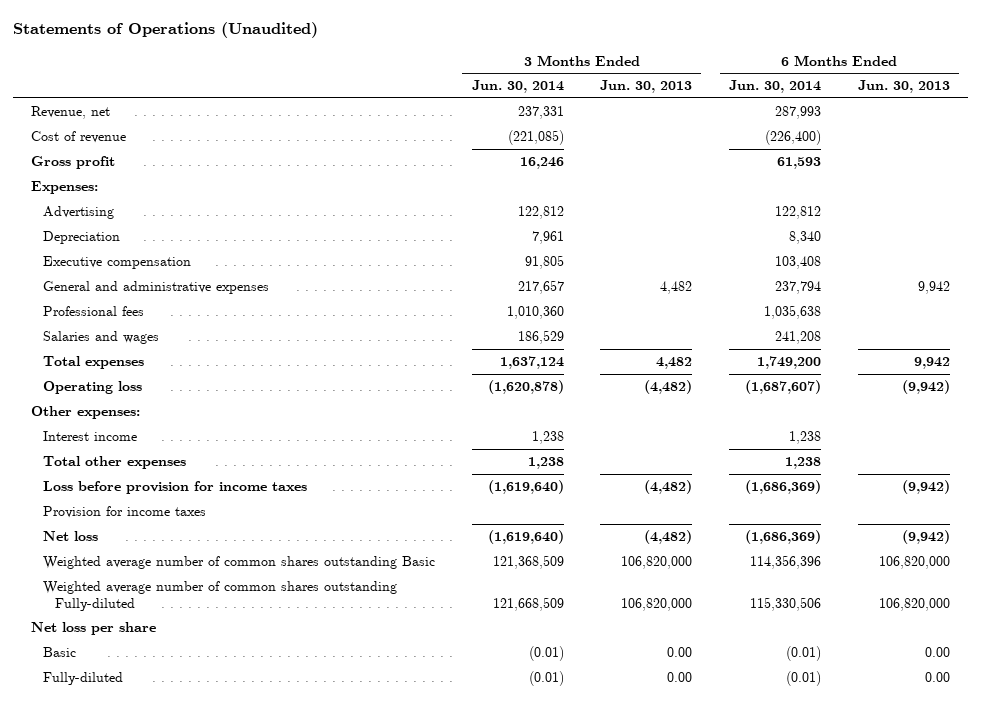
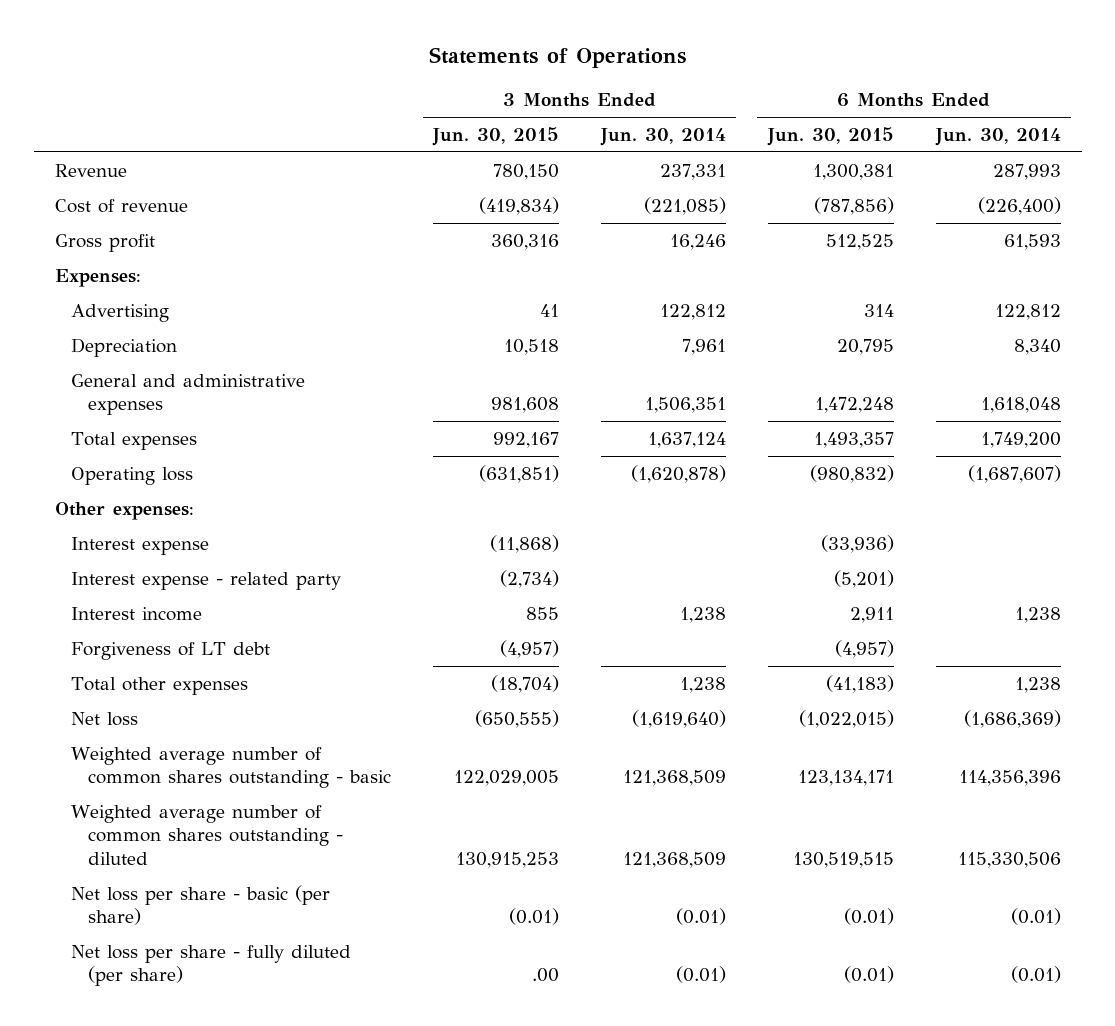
- Statements of Operations (Unaudited)
+ Statements of Operations
- | 3 Months Ended Jun. 30, 2014 | 3 Months Ended Jun. 30, 2013 | 6 Months Ended Jun. 30, 2014 | 6 Months Ended Jun. 30, 2013
+ | 3 Months Ended Jun. 30, 2015 | 3 Months Ended Jun. 30, 2014 | 6 Months Ended Jun. 30, 2015 | 6 Months Ended Jun. 30, 2014
- Revenue, net | 237,331 | | 287,993 |
+ Revenue | 780,150 | 237,331 | 1,300,381 | 287,993
- Executive compensation | 91,805 | | 103,408 |
- General and administrative expenses | 217,657 | 4,482 | 237,794 | 9,942
- Professional fees | 1,010,360 | | 1,035,638 |
- Salaries and wages | 186,529 | | 241,208 |
+ General and administrative expenses | 981,608 | 1,506,351 | 1,472,248 | 1,618,048
+ Interest expense | (11,868) | | (33,936) |
+ Interest expense - related party | (2,734) | | (5,201) |
+ Forgiveness of LT debt | (4,957) | | (4,957) |
- Loss before provision for income taxes | (1,619,640) | (4,482) | (1,686,369) | (9,942)
- Provision for income taxes
- Weighted average number of common shares outstanding Basic | 121,368,509 | 106,820,000 | 114,356,396 | 106,820,000
- Weighted average number of common shares outstanding Fully-diluted | 121,668,509 | 106,820,000 | 115,330,506 | 106,820,000
- Net loss per share
- Basic | (0.01) | 0.00 | (0.01) | 0.00
- Fully-diluted | (0.01) | 0.00 | (0.01) | 0.00
+ Weighted average number of common shares outstanding - basic | 122,029,005 | 121,368,509 | 123,134,171 | 114,356,396
+ Weighted average number of common shares outstanding - diluted | 130,915,253 | 121,368,509 | 130,519,515 | 115,330,506
+ Net loss per share - basic (per share) | (0.01) | (0.01) | (0.01) | (0.01)
+ Net loss per share - fully diluted (per share) | .00 | (0.01) | (0.01) | (0.01)

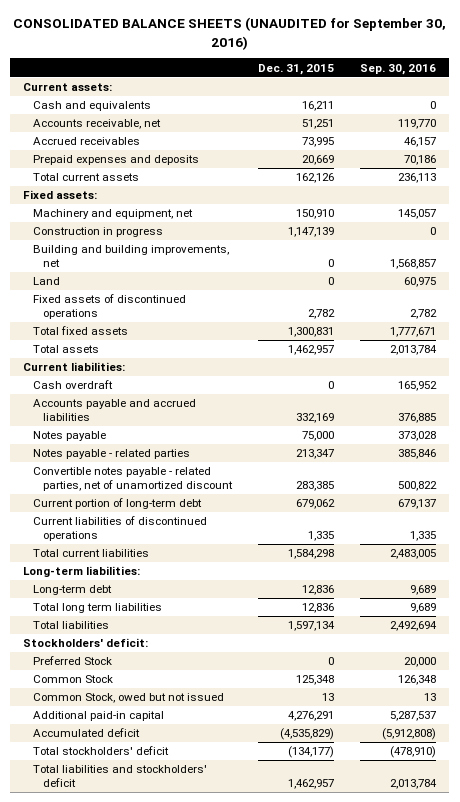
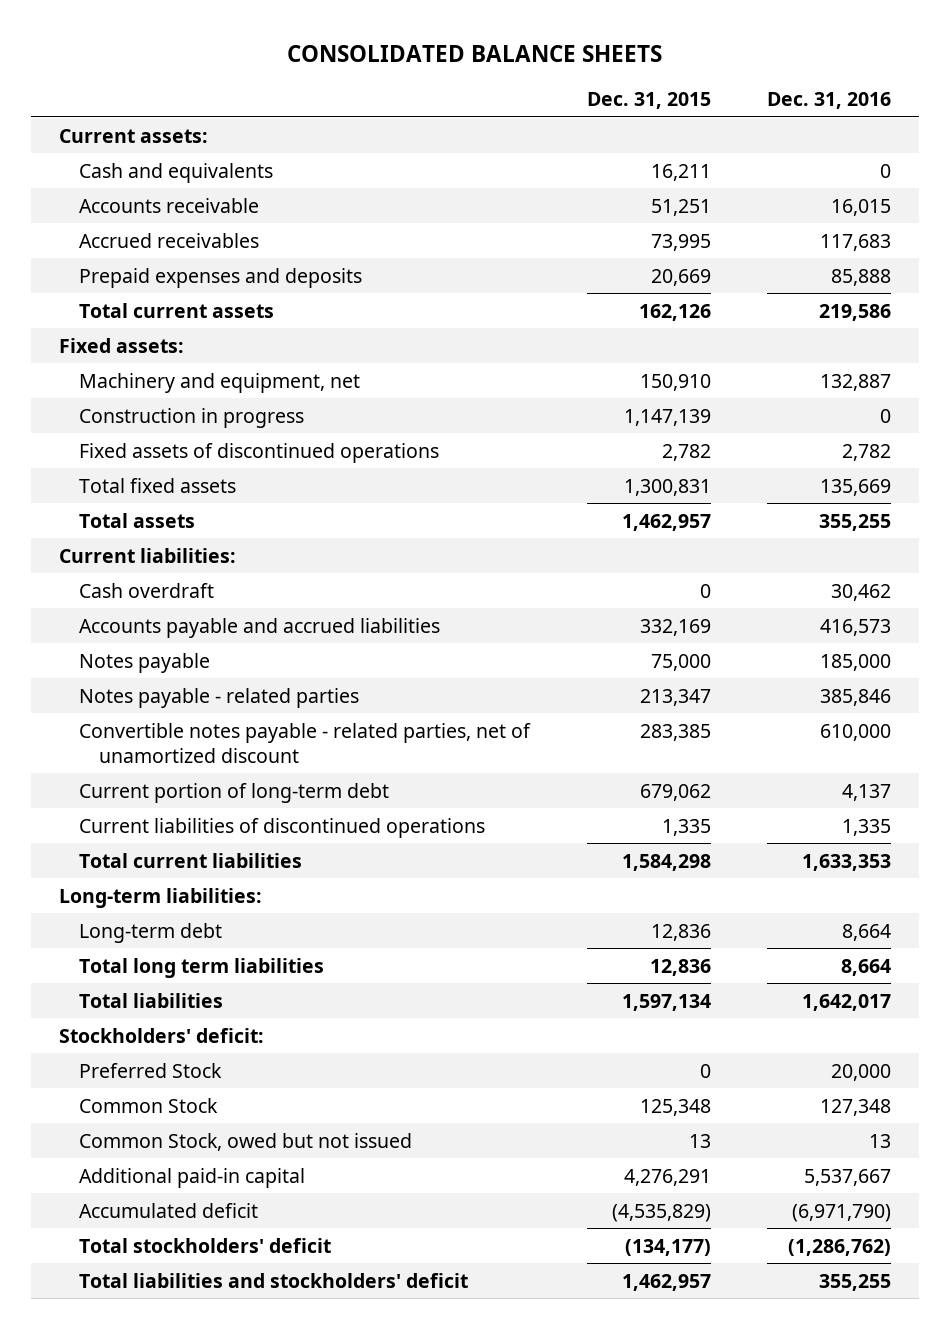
- CONSOLIDATED BALANCE SHEETS (UNAUDITED for September 30, 2016)
+ CONSOLIDATED BALANCE SHEETS
- | Dec. 31, 2015 | Sep. 30, 2016
+ | Dec. 31, 2015 | Dec. 31, 2016
- Accounts receivable, net | 51,251 | 119,770
+ Accounts receivable | 51,251 | 16,015
- Building and building improvements, net | 0 | 1,568,857
- Land | 0 | 60,975

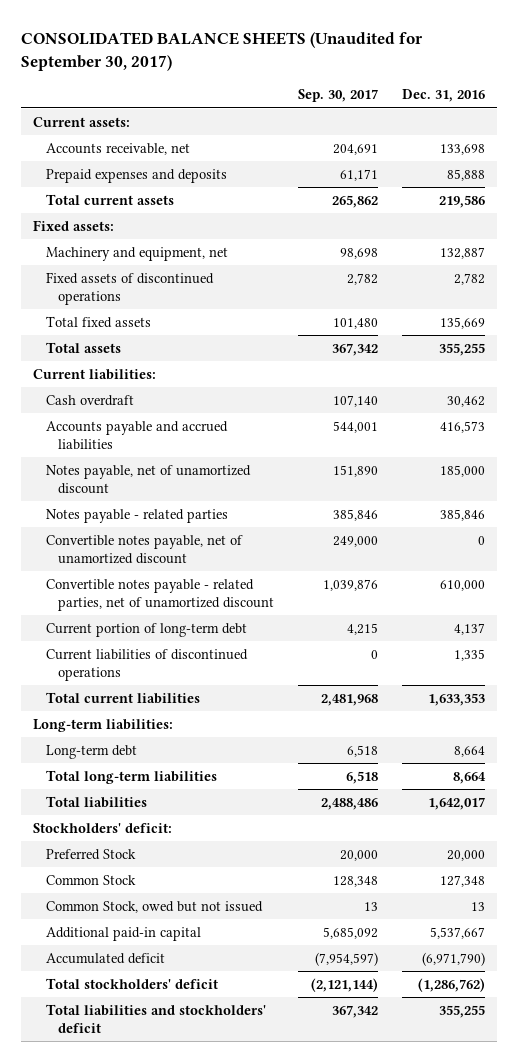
- CONSOLIDATED BALANCE SHEETS
+ CONSOLIDATED BALANCE SHEETS (Unaudited for September 30, 2017)
- | Dec. 31, 2015 | Dec. 31, 2016
+ | Sep. 30, 2017 | Dec. 31, 2016
- Cash and equivalents | 16,211 | 0
- Accounts receivable | 51,251 | 16,015
- Accrued receivables | 73,995 | 117,683
+ Accounts receivable, net | 204,691 | 133,698
- Construction in progress | 1,147,139 | 0
- Notes payable | 75,000 | 185,000
+ Notes payable, net of unamortized discount | 151,890 | 185,000
+ Convertible notes payable, net of unamortized discount | 249,000 | 0
- Total long term liabilities | 12,836 | 8,664
+ Total long-term liabilities | 6,518 | 8,664

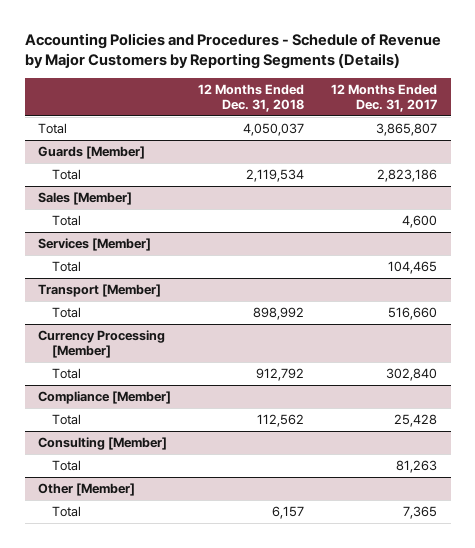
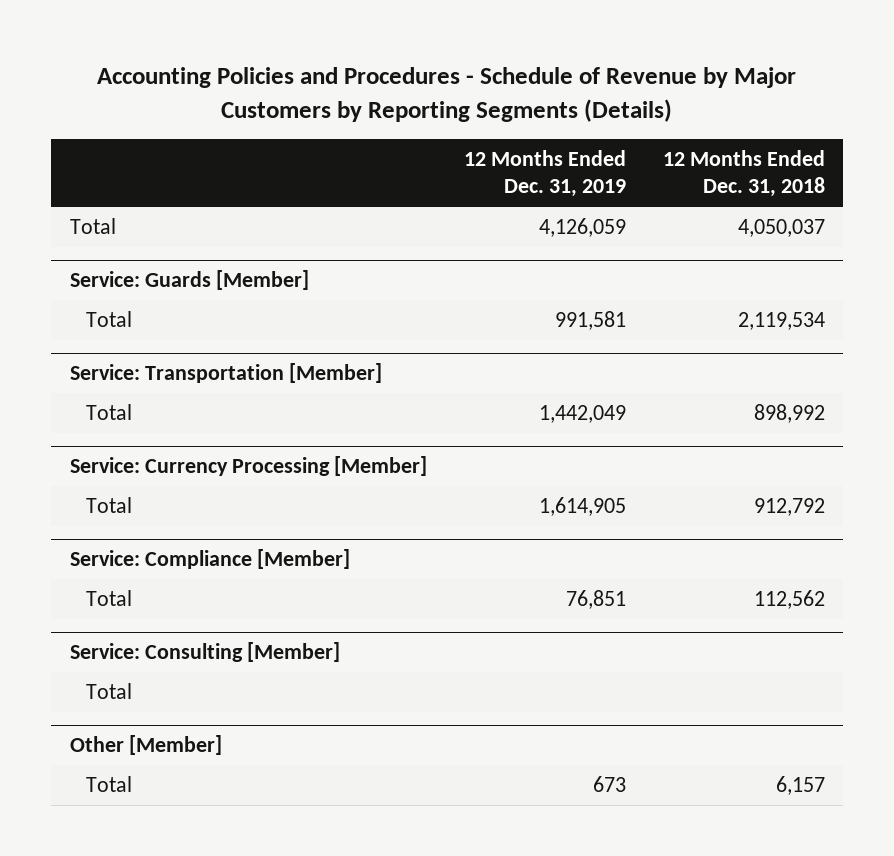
- | 12 Months Ended Dec. 31, 2018 | 12 Months Ended Dec. 31, 2017
+ | 12 Months Ended Dec. 31, 2019 | 12 Months Ended Dec. 31, 2018
- Guards [Member]
+ Service: Guards [Member]
- Sales [Member]
- Total | | 4,600
- Services [Member]
- Total | | 104,465
- Transport [Member]
+ Service: Transportation [Member]
- Currency Processing [Member]
+ Service: Currency Processing [Member]
- Compliance [Member]
+ Service: Compliance [Member]
- Consulting [Member]
+ Service: Consulting [Member]

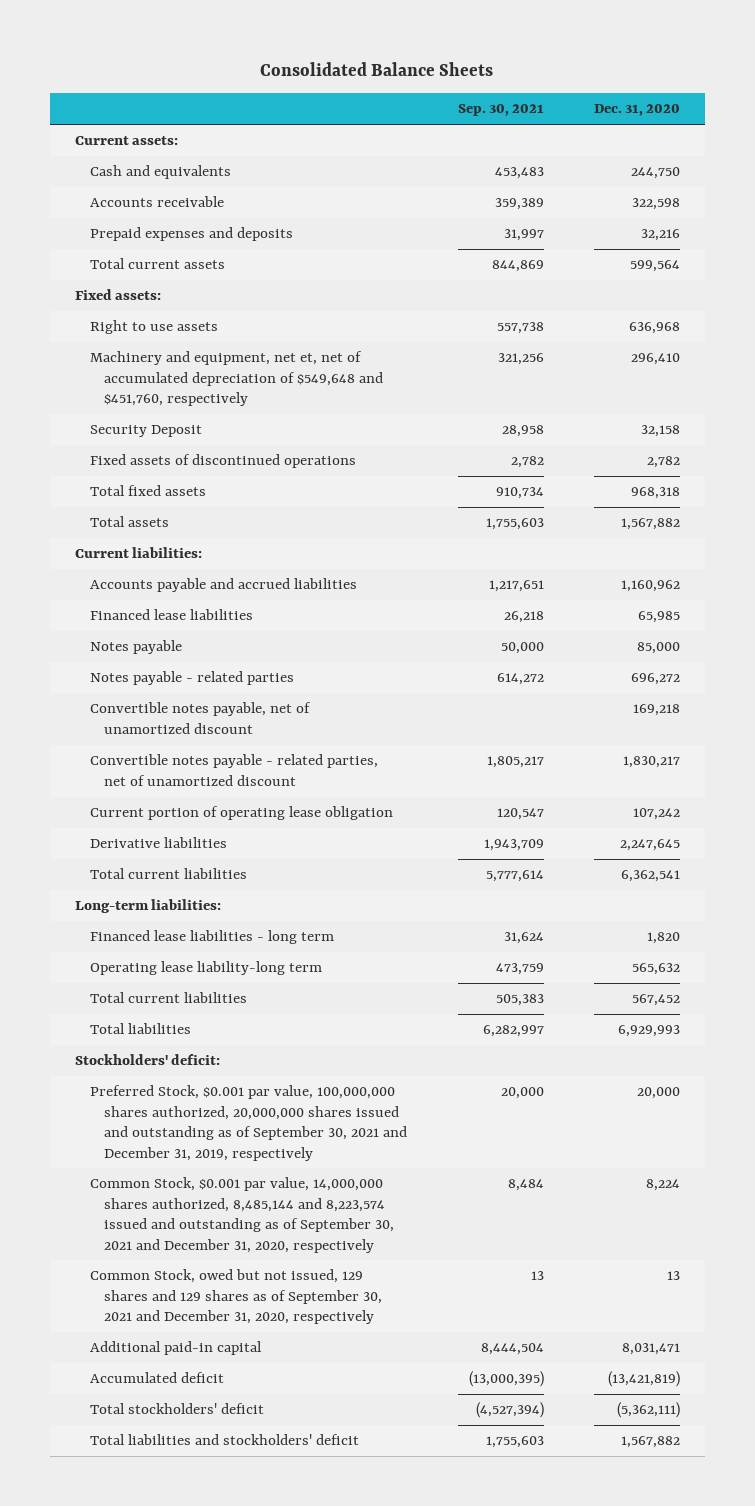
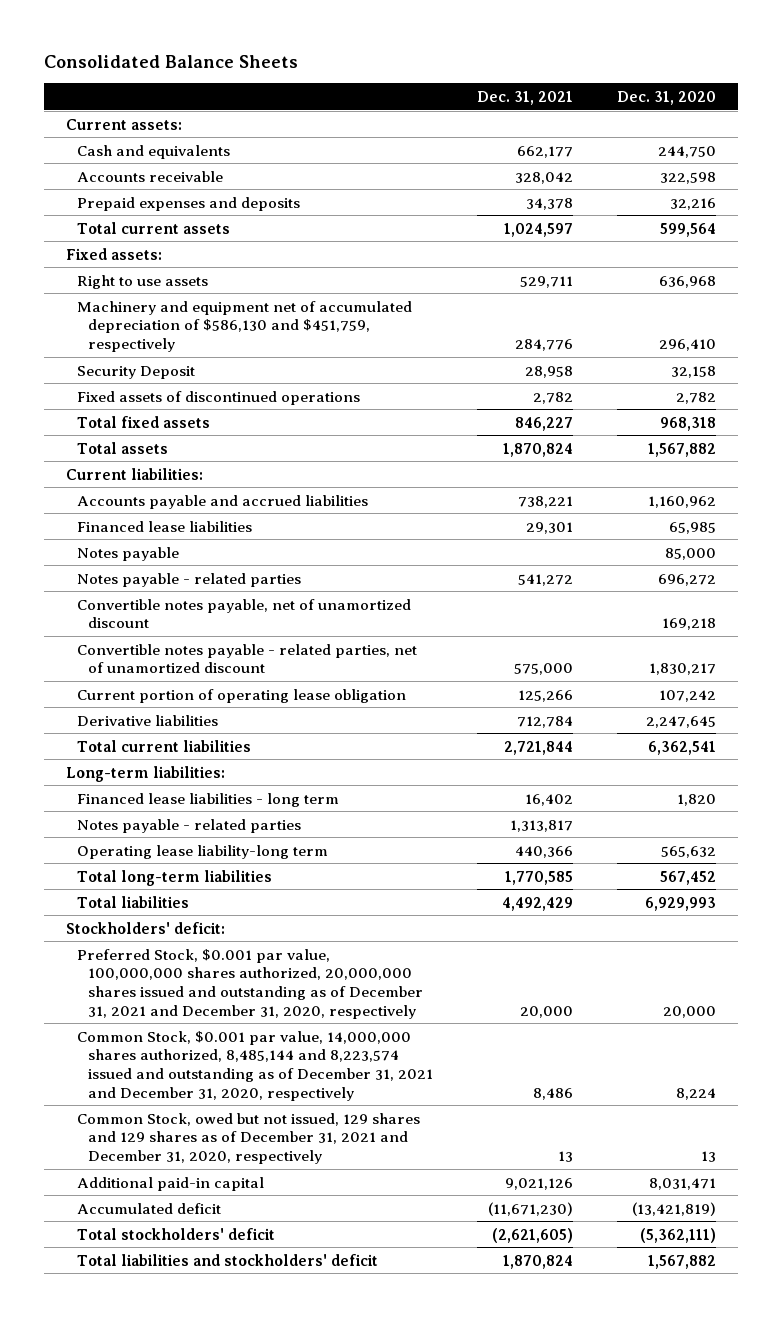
- | Sep. 30, 2021 | Dec. 31, 2020
+ | Dec. 31, 2021 | Dec. 31, 2020
- Machinery and equipment, net et, net of accumulated depreciation of $549,648 and $451,760, respectively | 321,256 | 296,410
+ Machinery and equipment net of accumulated depreciation of $586,130 and $451,759, respectively | 284,776 | 296,410
+ Notes payable - related parties | 1,313,817 |
- Total current liabilities | 505,383 | 567,452
+ Total long-term liabilities | 1,770,585 | 567,452
- Preferred Stock, $0.001 par value, 100,000,000 shares authorized, 20,000,000 shares issued and outstanding as of September 30, 2021 and December 31, 2019, respectively | 20,000 | 20,000
- Common Stock, $0.001 par value, 14,000,000 shares authorized, 8,485,144 and 8,223,574 issued and outstanding as of September 30, 2021 and December 31, 2020, respectively | 8,484 | 8,224
- Common Stock, owed but not issued, 129 shares and 129 shares as of September 30, 2021 and December 31, 2020, respectively | 13 | 13
+ Preferred Stock, $0.001 par value, 100,000,000 shares authorized, 20,000,000 shares issued and outstanding as of December 31, 2021 and December 31, 2020, respectively | 20,000 | 20,000
+ Common Stock, $0.001 par value, 14,000,000 shares authorized, 8,485,144 and 8,223,574 issued and outstanding as of December 31, 2021 and December 31, 2020, respectively | 8,486 | 8,224
+ Common Stock, owed but not issued, 129 shares and 129 shares as of December 31, 2021 and December 31, 2020, respectively | 13 | 13

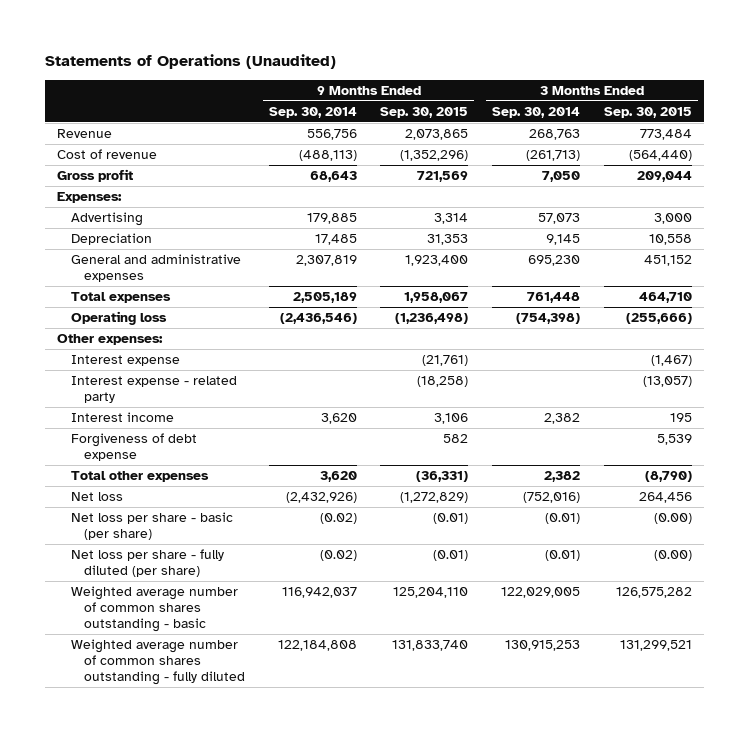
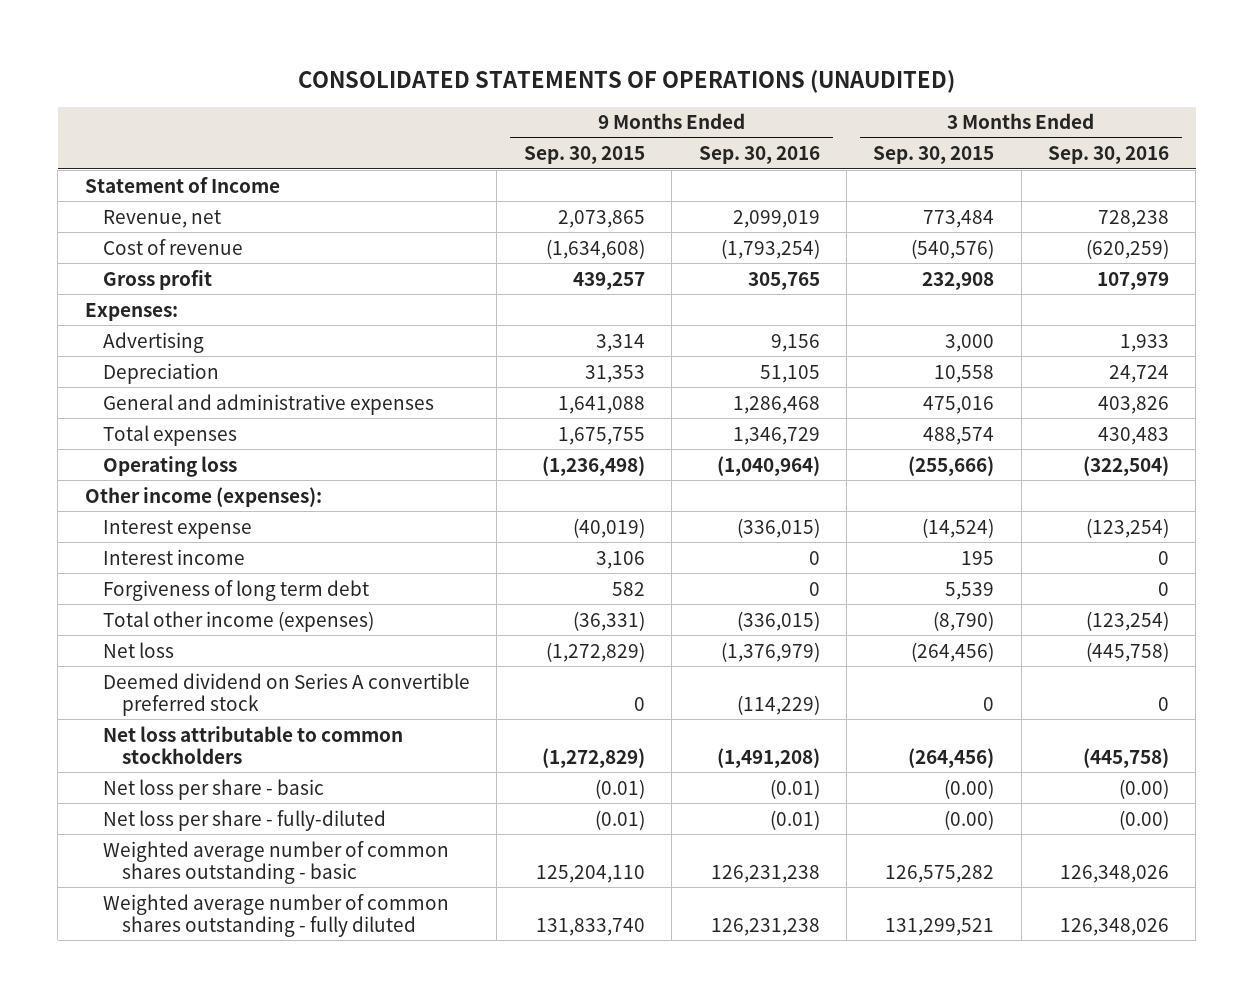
- Statements of Operations (Unaudited)
+ CONSOLIDATED STATEMENTS OF OPERATIONS (UNAUDITED)
- | 9 Months Ended Sep. 30, 2014 | 9 Months Ended Sep. 30, 2015 | 3 Months Ended Sep. 30, 2014 | 3 Months Ended Sep. 30, 2015
+ | 9 Months Ended Sep. 30, 2015 | 9 Months Ended Sep. 30, 2016 | 3 Months Ended Sep. 30, 2015 | 3 Months Ended Sep. 30, 2016
- Revenue | 556,756 | 2,073,865 | 268,763 | 773,484
- Cost of revenue | (488,113) | (1,352,296) | (261,713) | (564,440)
- Gross profit | 68,643 | 721,569 | 7,050 | 209,044
+ Statement of Income
+ Revenue, net | 2,073,865 | 2,099,019 | 773,484 | 728,238
+ Cost of revenue | (1,634,608) | (1,793,254) | (540,576) | (620,259)
+ Gross profit | 439,257 | 305,765 | 232,908 | 107,979
- General and administrative expenses | 2,307,819 | 1,923,400 | 695,230 | 451,152
- Total expenses | 2,505,189 | 1,958,067 | 761,448 | 464,710
+ General and administrative expenses | 1,641,088 | 1,286,468 | 475,016 | 403,826
+ Total expenses | 1,675,755 | 1,346,729 | 488,574 | 430,483
- Other expenses:
- Interest expense | | (21,761) | | (1,467)
- Interest expense - related party | | (18,258) | | (13,057)
+ Other income (expenses):
+ Interest expense | (40,019) | (336,015) | (14,524) | (123,254)
- Forgiveness of debt expense | | 582 | | 5,539
- Total other expenses | 3,620 | (36,331) | 2,382 | (8,790)
- Net loss | (2,432,926) | (1,272,829) | (752,016) | 264,456
- Net loss per share - basic (per share) | (0.02) | (0.01) | (0.01) | (0.00)
- Net loss per share - fully diluted (per share) | (0.02) | (0.01) | (0.01) | (0.00)
+ Forgiveness of long term debt | 582 | 0 | 5,539 | 0
+ Total other income (expenses) | (36,331) | (336,015) | (8,790) | (123,254)
+ Net loss | (1,272,829) | (1,376,979) | (264,456) | (445,758)
+ Deemed dividend on Series A convertible preferred stock | 0 | (114,229) | 0 | 0
+ Net loss attributable to common stockholders | (1,272,829) | (1,491,208) | (264,456) | (445,758)
+ Net loss per share - basic | (0.01) | (0.01) | (0.00) | (0.00)
+ Net loss per share - fully-diluted | (0.01) | (0.01) | (0.00) | (0.00)

